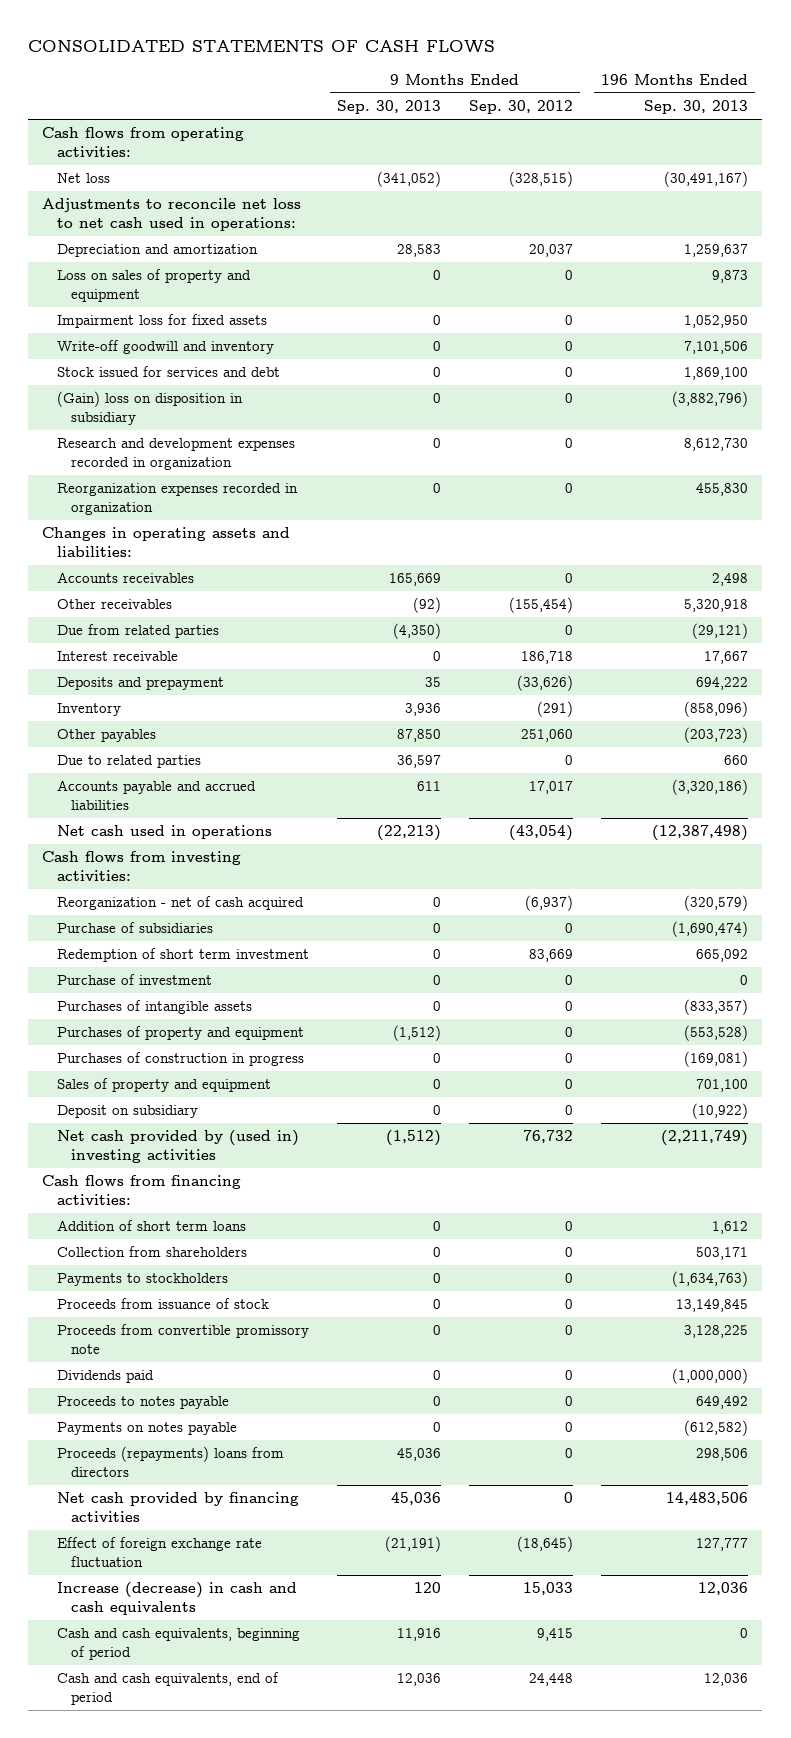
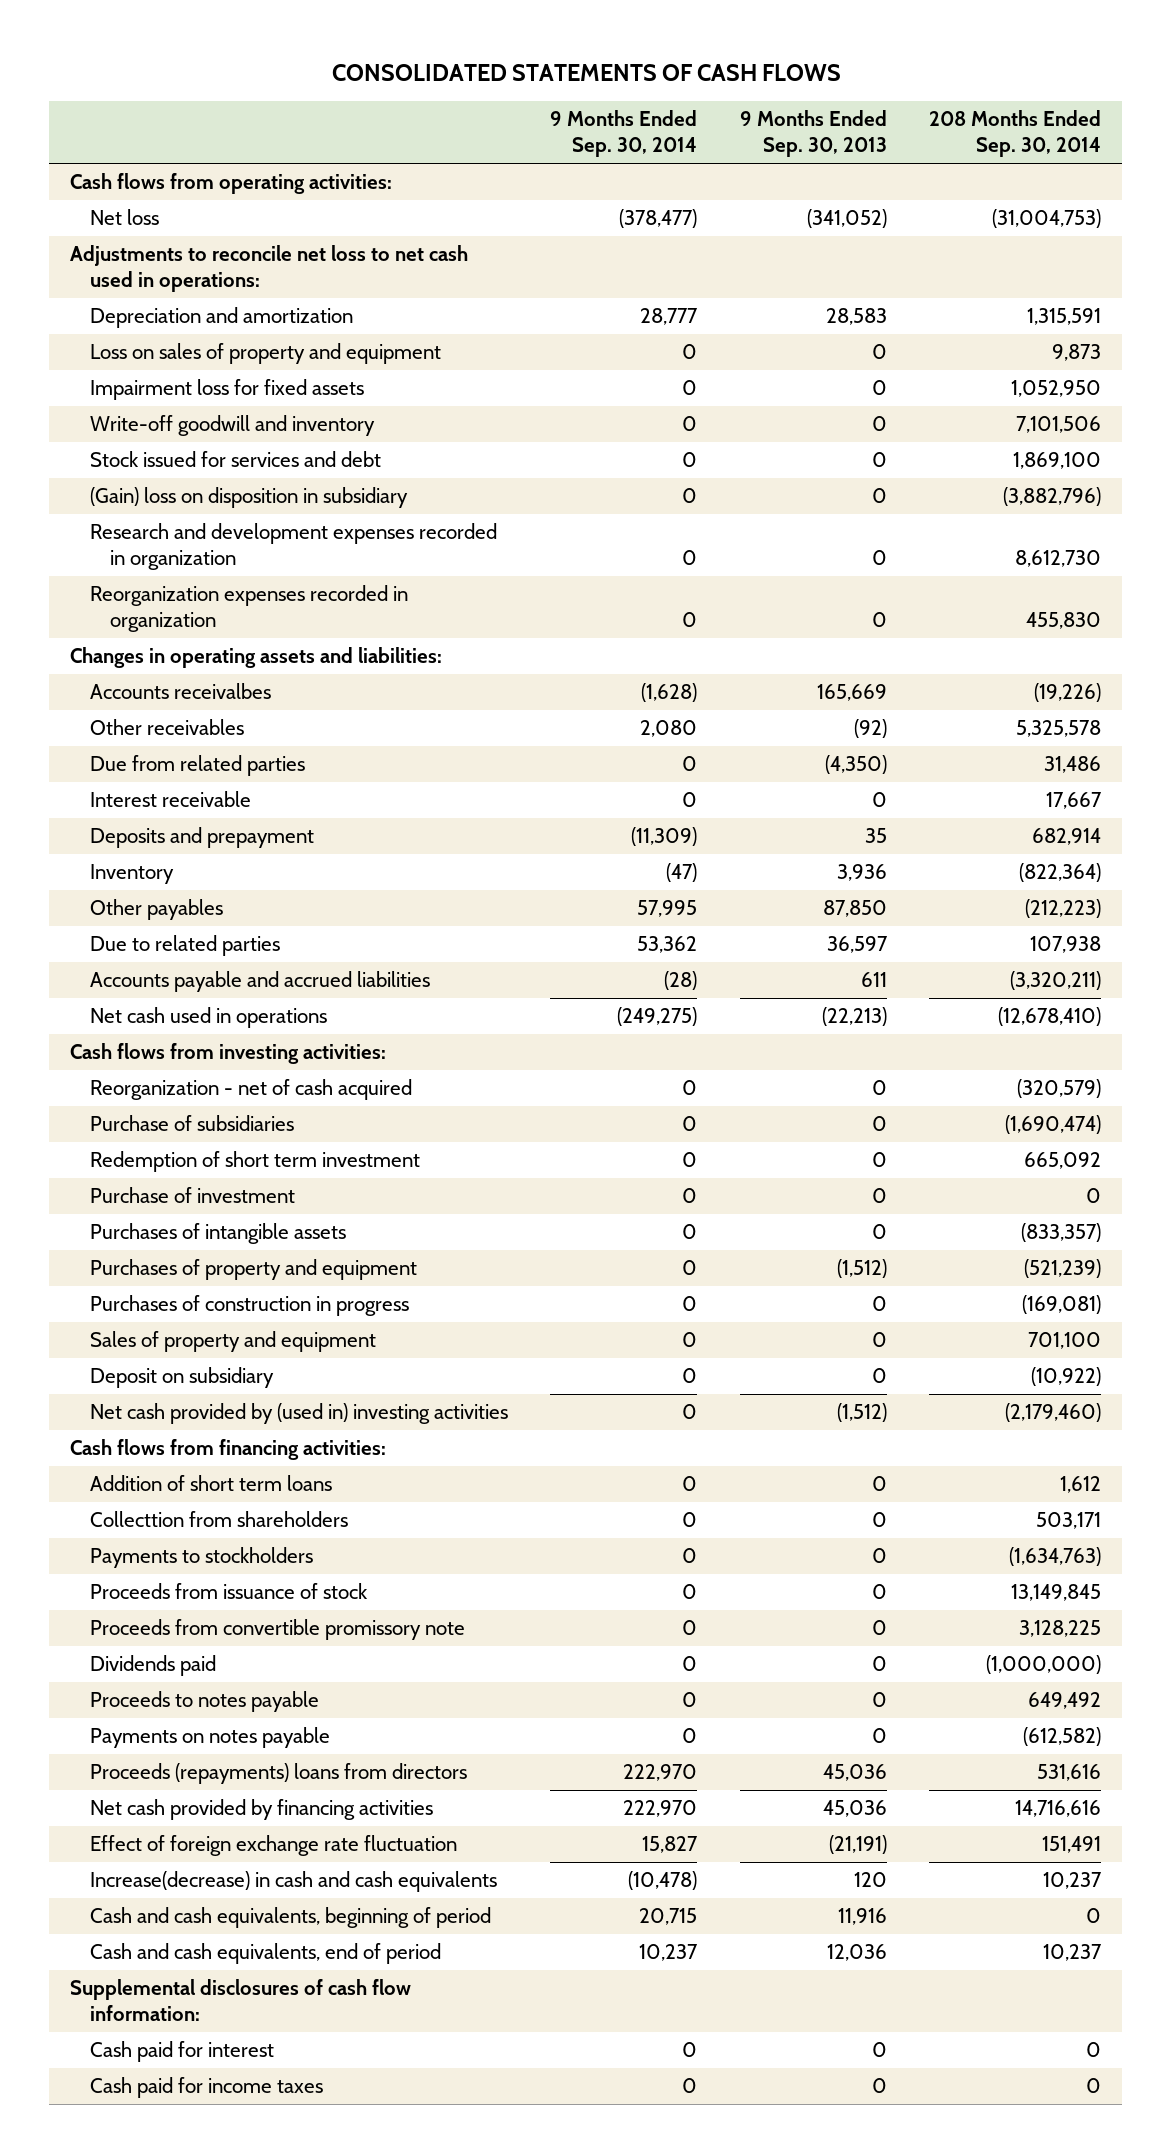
- | 9 Months Ended Sep. 30, 2013 | 9 Months Ended Sep. 30, 2012 | 196 Months Ended Sep. 30, 2013
+ | 9 Months Ended Sep. 30, 2014 | 9 Months Ended Sep. 30, 2013 | 208 Months Ended Sep. 30, 2014
- Accounts receivables | 165,669 | 0 | 2,498
+ Accounts receivalbes | (1,628) | 165,669 | (19,226)
- Collection from shareholders | 0 | 0 | 503,171
+ Collecttion from shareholders | 0 | 0 | 503,171
- Increase (decrease) in cash and cash equivalents | 120 | 15,033 | 12,036
+ Increase(decrease) in cash and cash equivalents | (10,478) | 120 | 10,237
+ Supplemental disclosures of cash flow information:
+ Cash paid for interest | 0 | 0 | 0
+ Cash paid for income taxes | 0 | 0 | 0

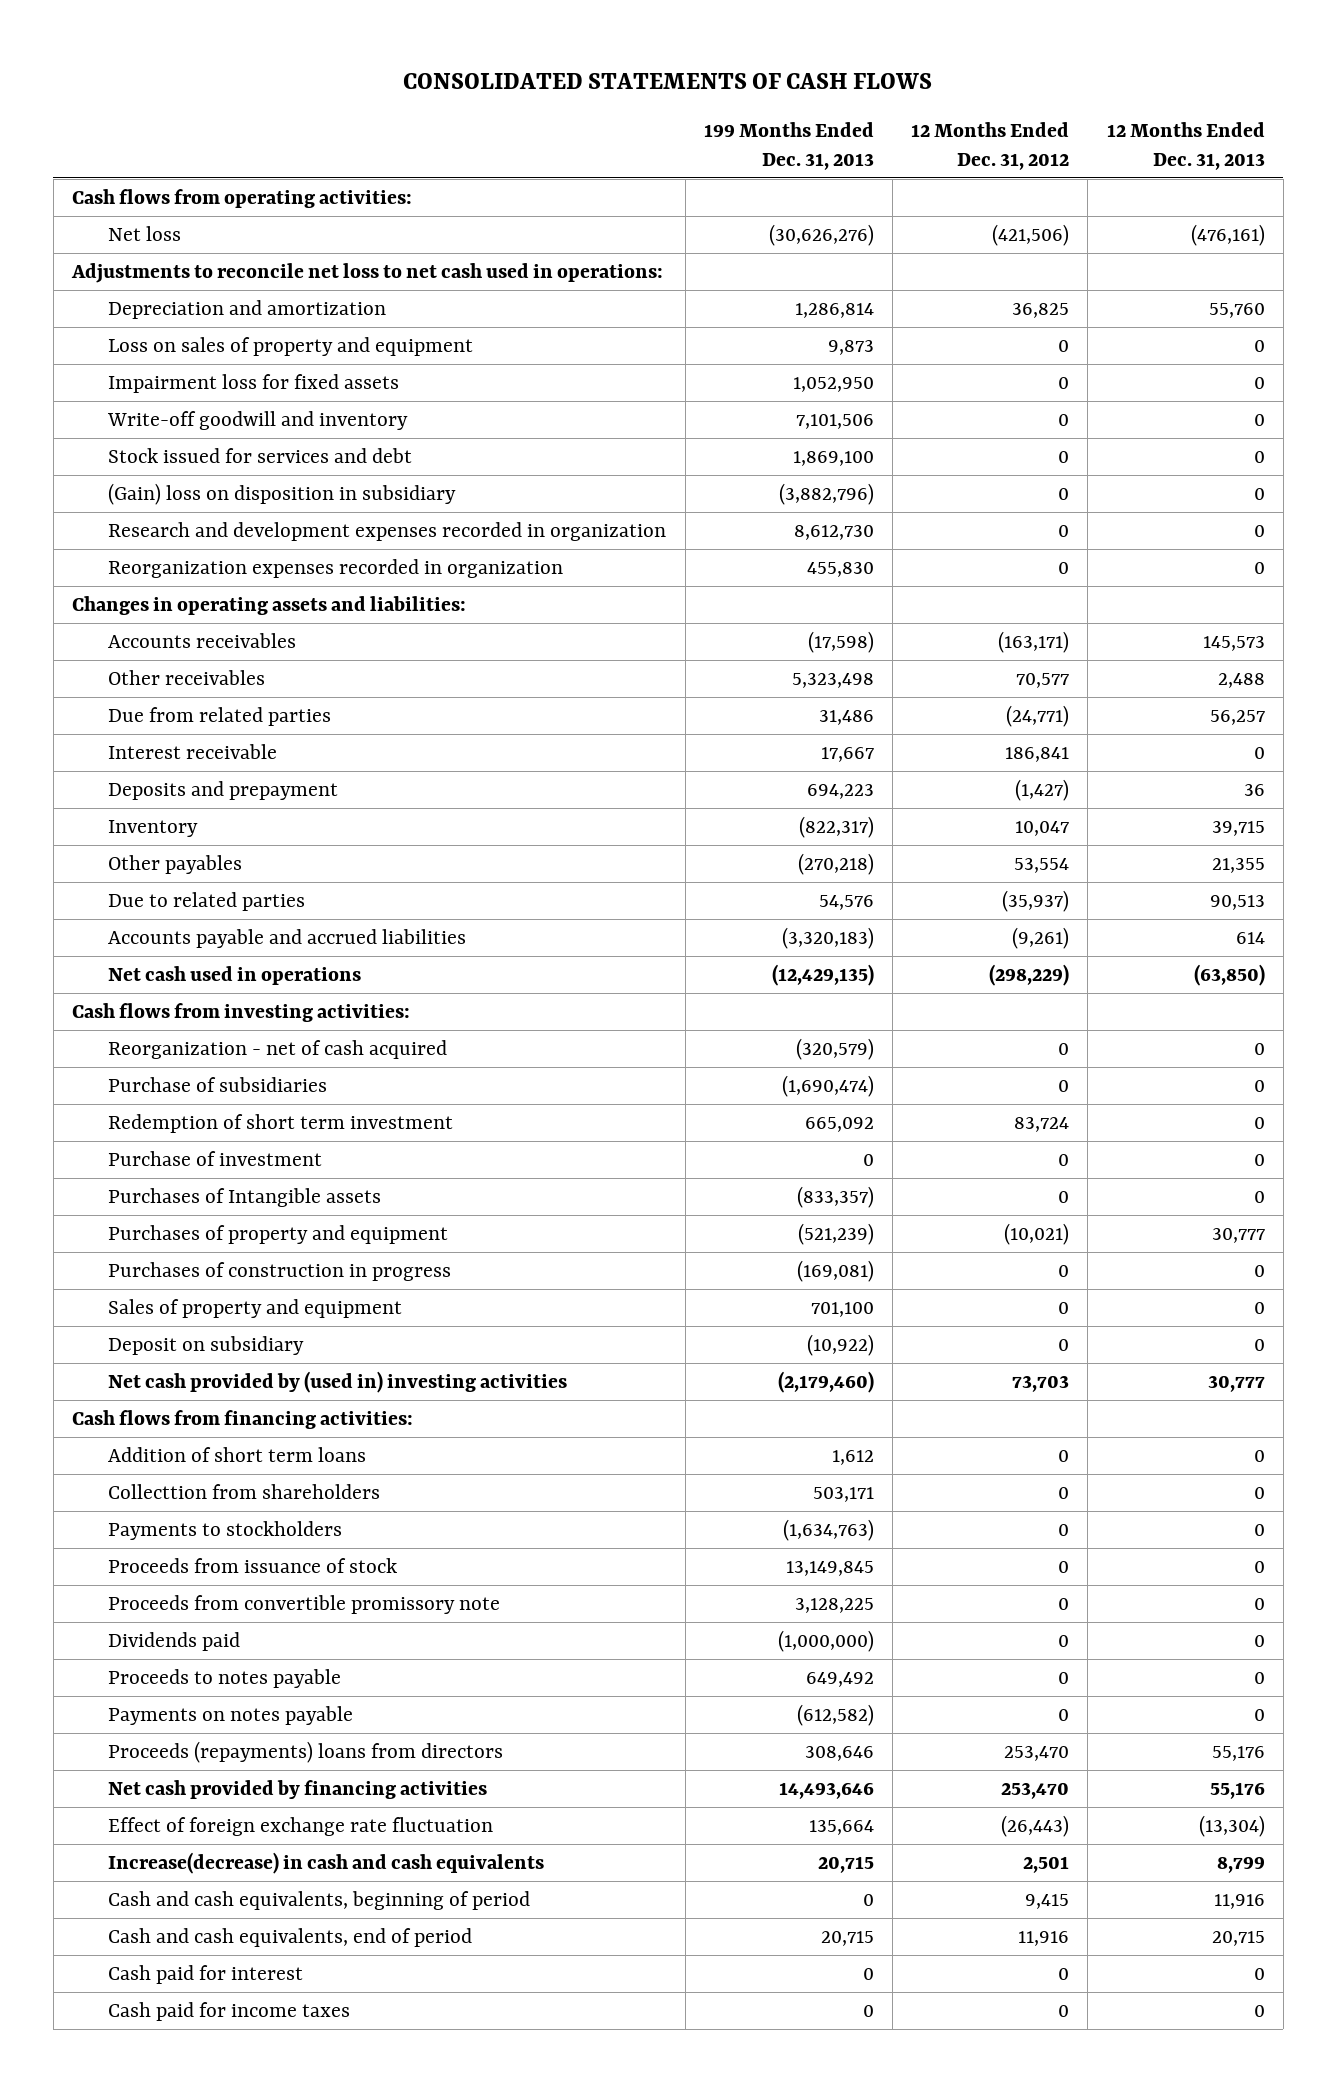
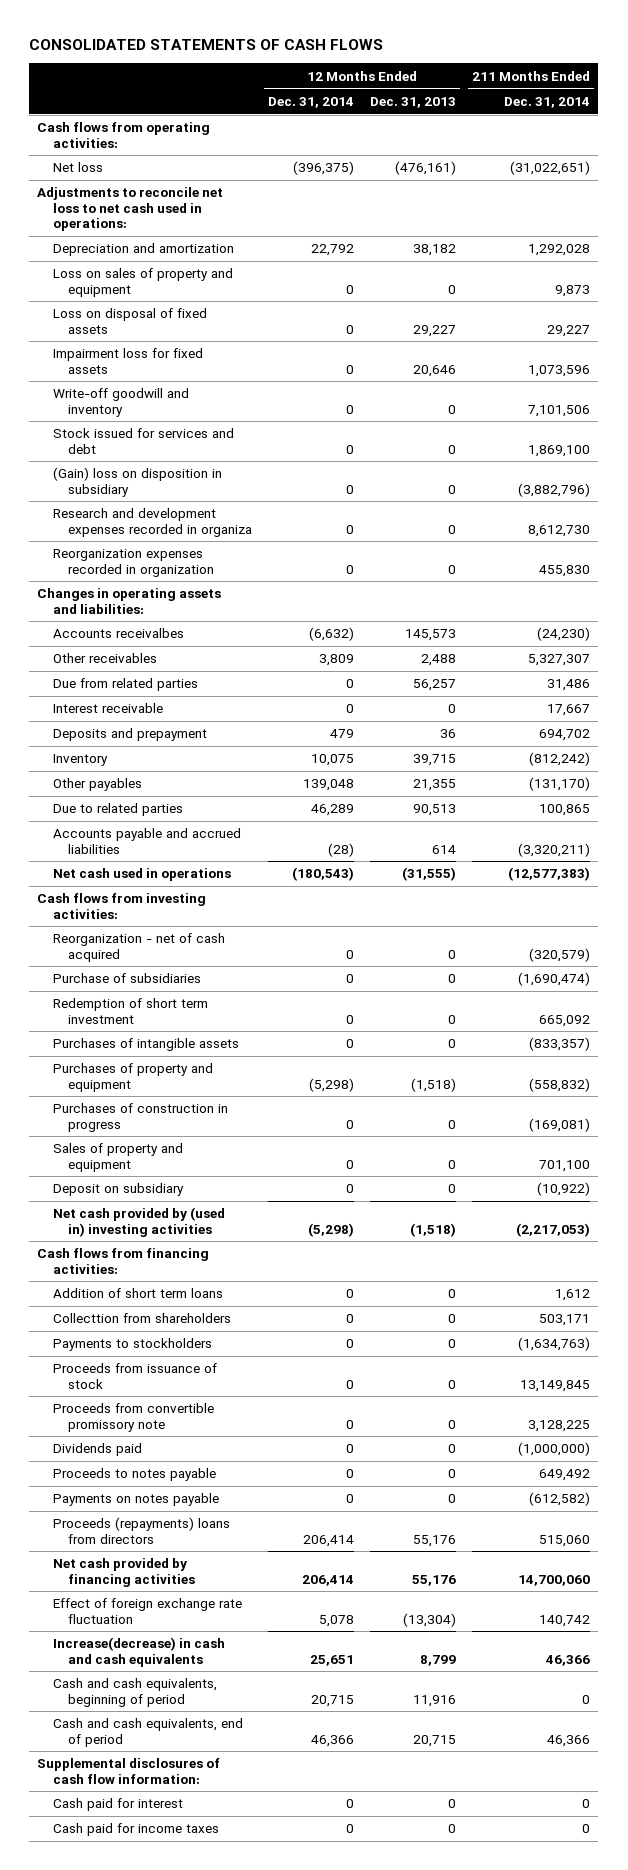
- | 199 Months Ended Dec. 31, 2013 | 12 Months Ended Dec. 31, 2012 | 12 Months Ended Dec. 31, 2013
+ | 12 Months Ended Dec. 31, 2014 | 12 Months Ended Dec. 31, 2013 | 211 Months Ended Dec. 31, 2014
- Depreciation and amortization | 1,286,814 | 36,825 | 55,760
+ Depreciation and amortization | 22,792 | 38,182 | 1,292,028
- Impairment loss for fixed assets | 1,052,950 | 0 | 0
+ Loss on disposal of fixed assets | 0 | 29,227 | 29,227
+ Impairment loss for fixed assets | 0 | 20,646 | 1,073,596
- Research and development expenses recorded in organization | 8,612,730 | 0 | 0
+ Research and development expenses recorded in organiza | 0 | 0 | 8,612,730
- Accounts receivables | (17,598) | (163,171) | 145,573
+ Accounts receivalbes | (6,632) | 145,573 | (24,230)
- Net cash used in operations | (12,429,135) | (298,229) | (63,850)
+ Net cash used in operations | (180,543) | (31,555) | (12,577,383)
- Purchase of investment | 0 | 0 | 0
- Purchases of Intangible assets | (833,357) | 0 | 0
- Purchases of property and equipment | (521,239) | (10,021) | 30,777
+ Purchases of intangible assets | 0 | 0 | (833,357)
+ Purchases of property and equipment | (5,298) | (1,518) | (558,832)
- Net cash provided by (used in) investing activities | (2,179,460) | 73,703 | 30,777
+ Net cash provided by (used in) investing activities | (5,298) | (1,518) | (2,217,053)
+ Supplemental disclosures of cash flow information:

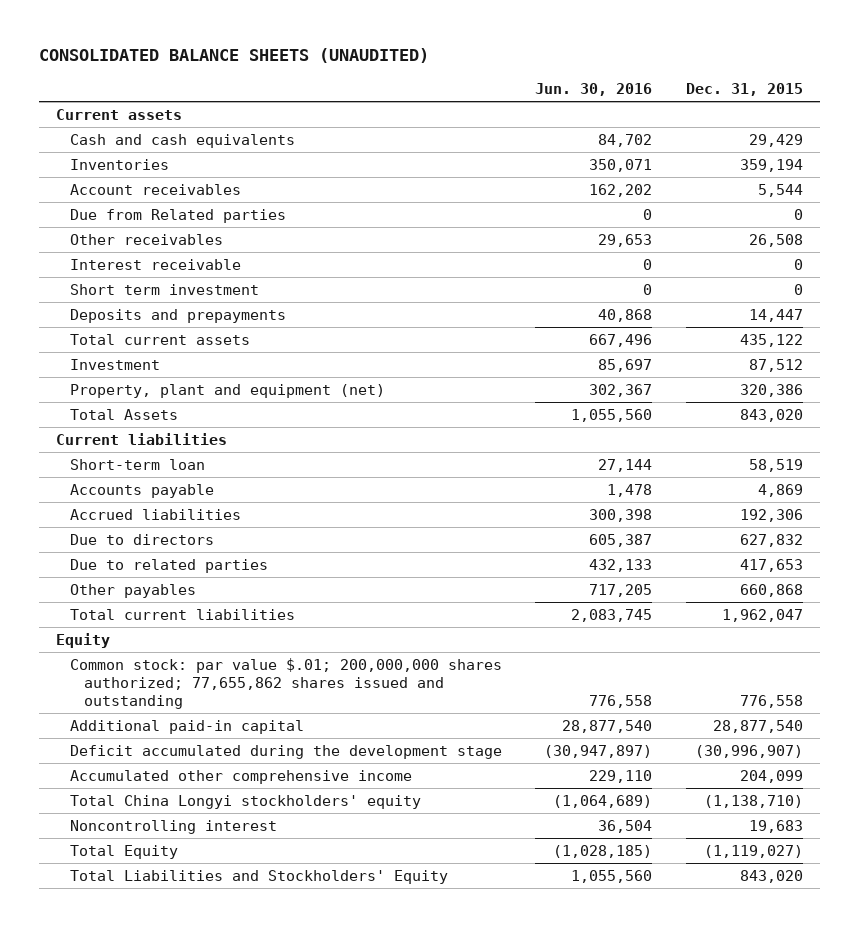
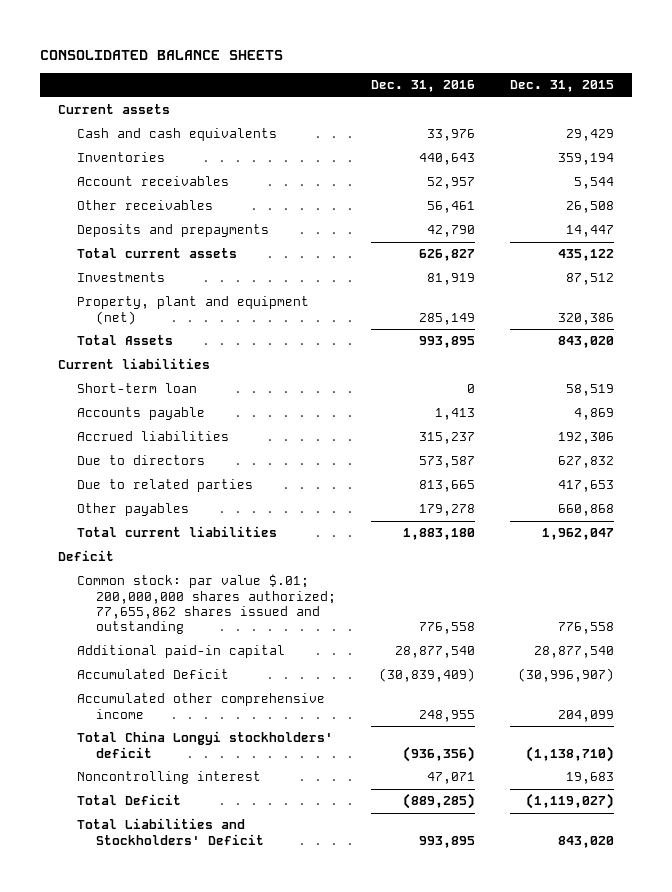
- CONSOLIDATED BALANCE SHEETS (UNAUDITED)
+ CONSOLIDATED BALANCE SHEETS
- | Jun. 30, 2016 | Dec. 31, 2015
+ | Dec. 31, 2016 | Dec. 31, 2015
- Due from Related parties | 0 | 0
- Interest receivable | 0 | 0
- Short term investment | 0 | 0
- Investment | 85,697 | 87,512
+ Investments | 81,919 | 87,512
- Equity
+ Deficit
- Deficit accumulated during the development stage | (30,947,897) | (30,996,907)
+ Accumulated Deficit | (30,839,409) | (30,996,907)
- Total China Longyi stockholders' equity | (1,064,689) | (1,138,710)
+ Total China Longyi stockholders' deficit | (936,356) | (1,138,710)
- Total Equity | (1,028,185) | (1,119,027)
- Total Liabilities and Stockholders' Equity | 1,055,560 | 843,020
+ Total Deficit | (889,285) | (1,119,027)
+ Total Liabilities and Stockholders' Deficit | 993,895 | 843,020

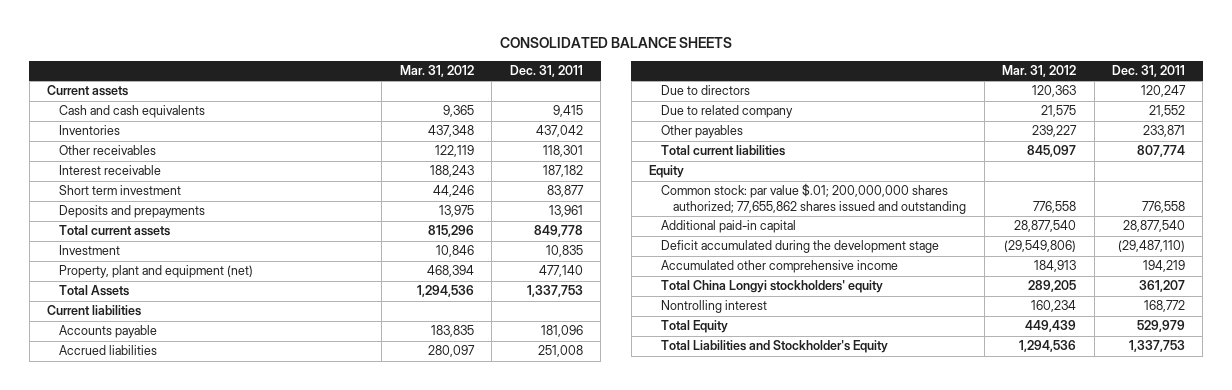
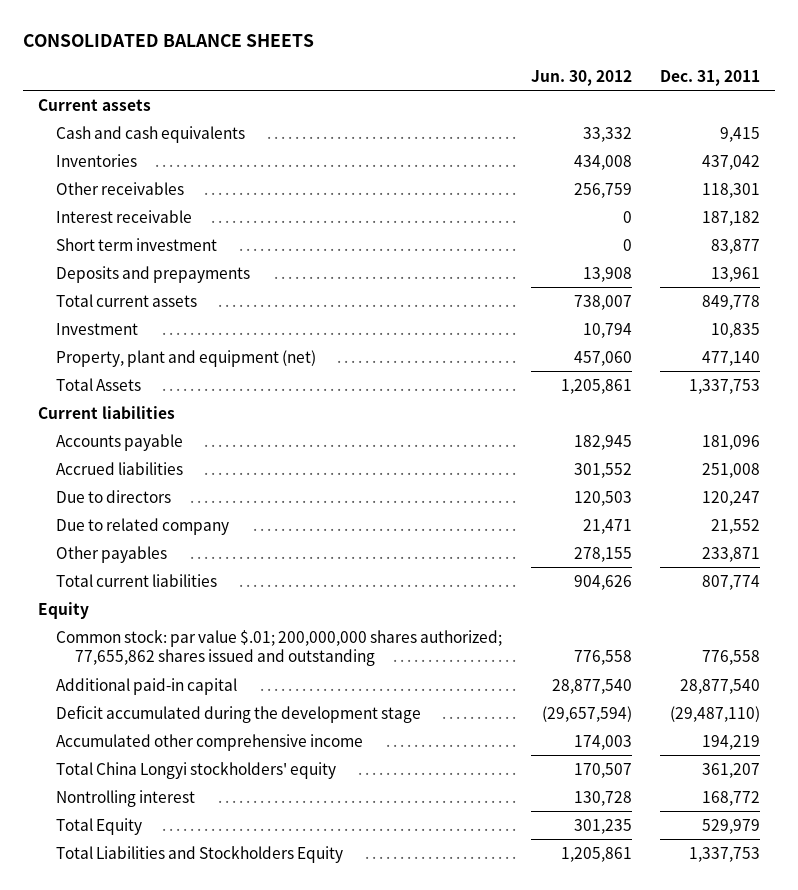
- | Mar. 31, 2012 | Dec. 31, 2011
+ | Jun. 30, 2012 | Dec. 31, 2011
- Total Liabilities and Stockholder's Equity | 1,294,536 | 1,337,753
+ Total Liabilities and Stockholders Equity | 1,205,861 | 1,337,753

